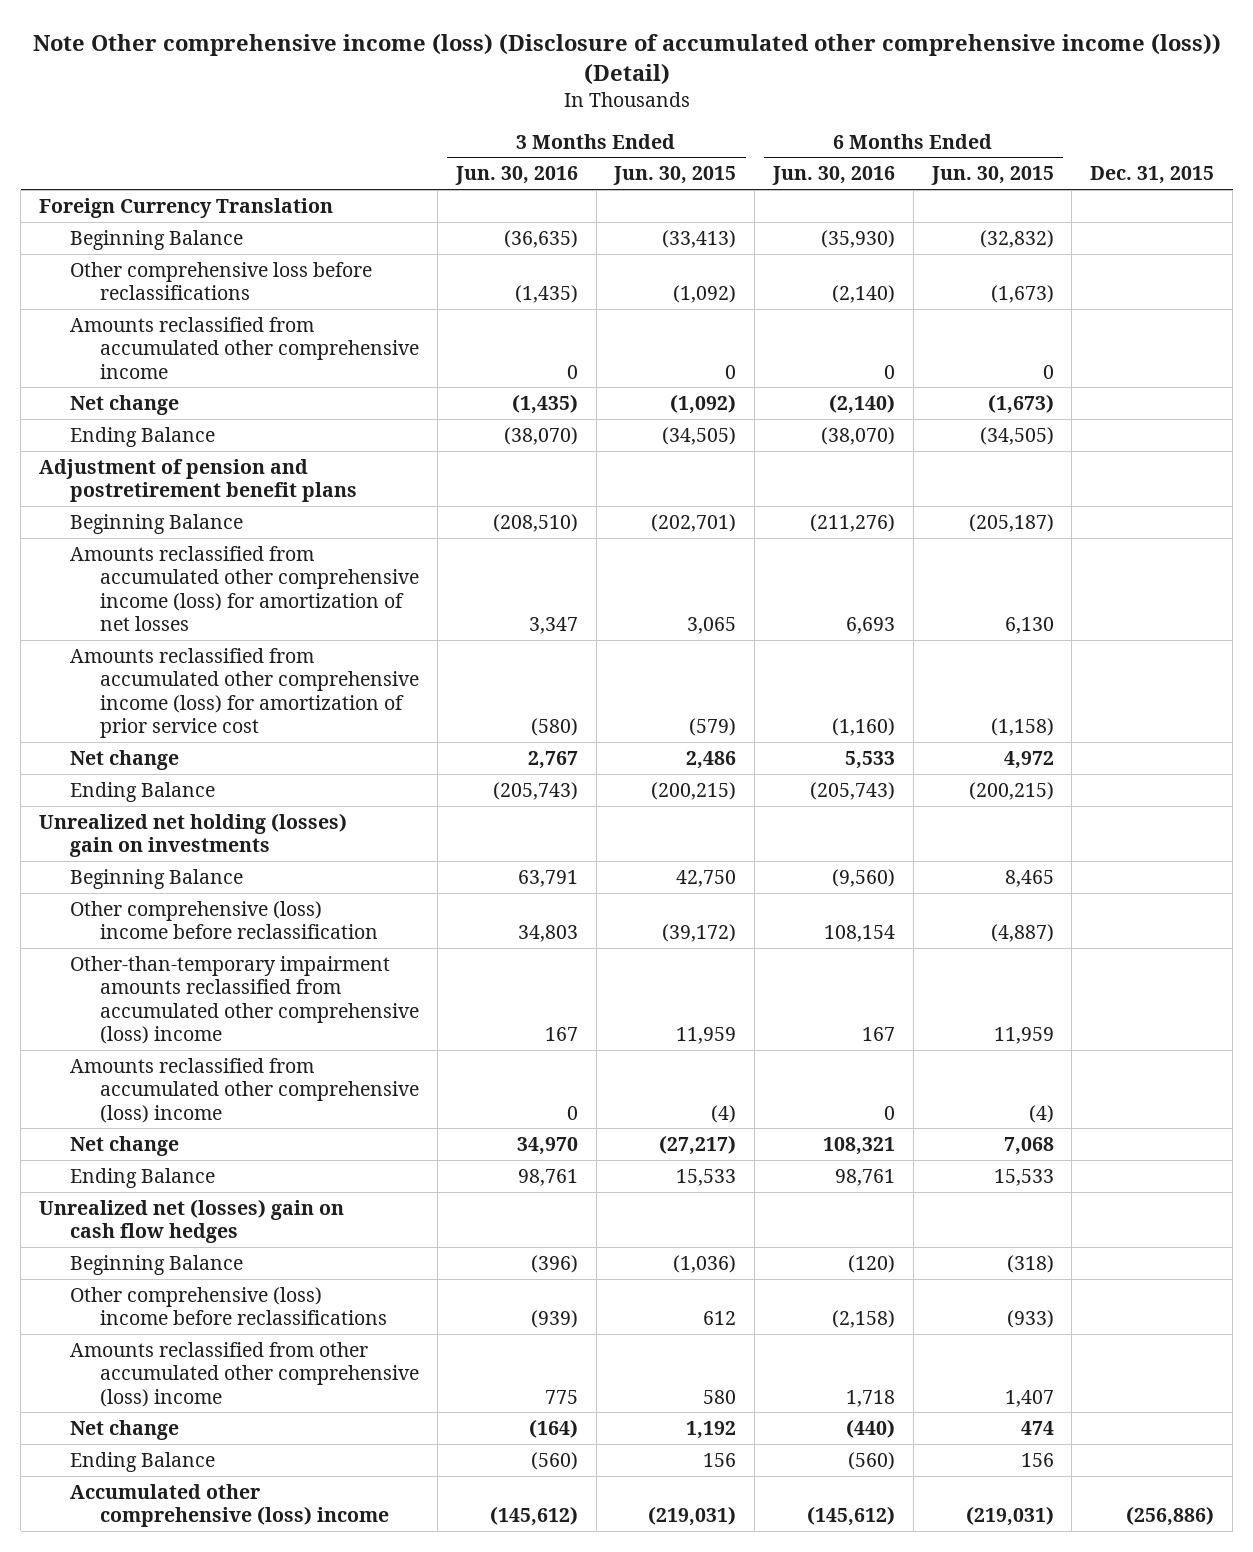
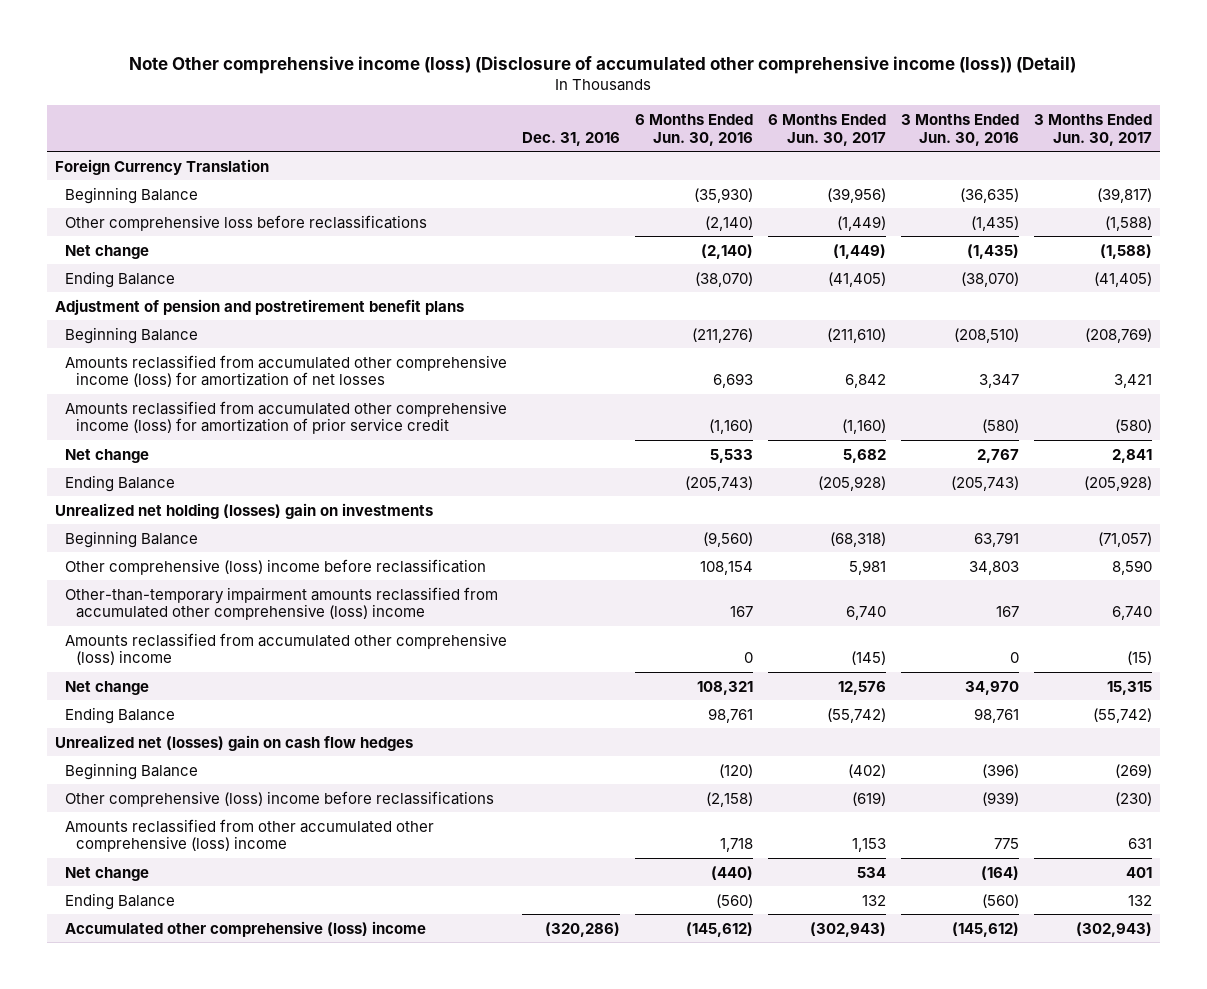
- | 3 Months Ended Jun. 30, 2016 | 3 Months Ended Jun. 30, 2015 | 6 Months Ended Jun. 30, 2016 | 6 Months Ended Jun. 30, 2015 | Dec. 31, 2015
+ | Dec. 31, 2016 | 6 Months Ended Jun. 30, 2016 | 6 Months Ended Jun. 30, 2017 | 3 Months Ended Jun. 30, 2016 | 3 Months Ended Jun. 30, 2017
- Amounts reclassified from accumulated other comprehensive income | 0 | 0 | 0 | 0 |
- Amounts reclassified from accumulated other comprehensive income (loss) for amortization of prior service cost | (580) | (579) | (1,160) | (1,158) |
+ Amounts reclassified from accumulated other comprehensive income (loss) for amortization of prior service credit | | (1,160) | (1,160) | (580) | (580)

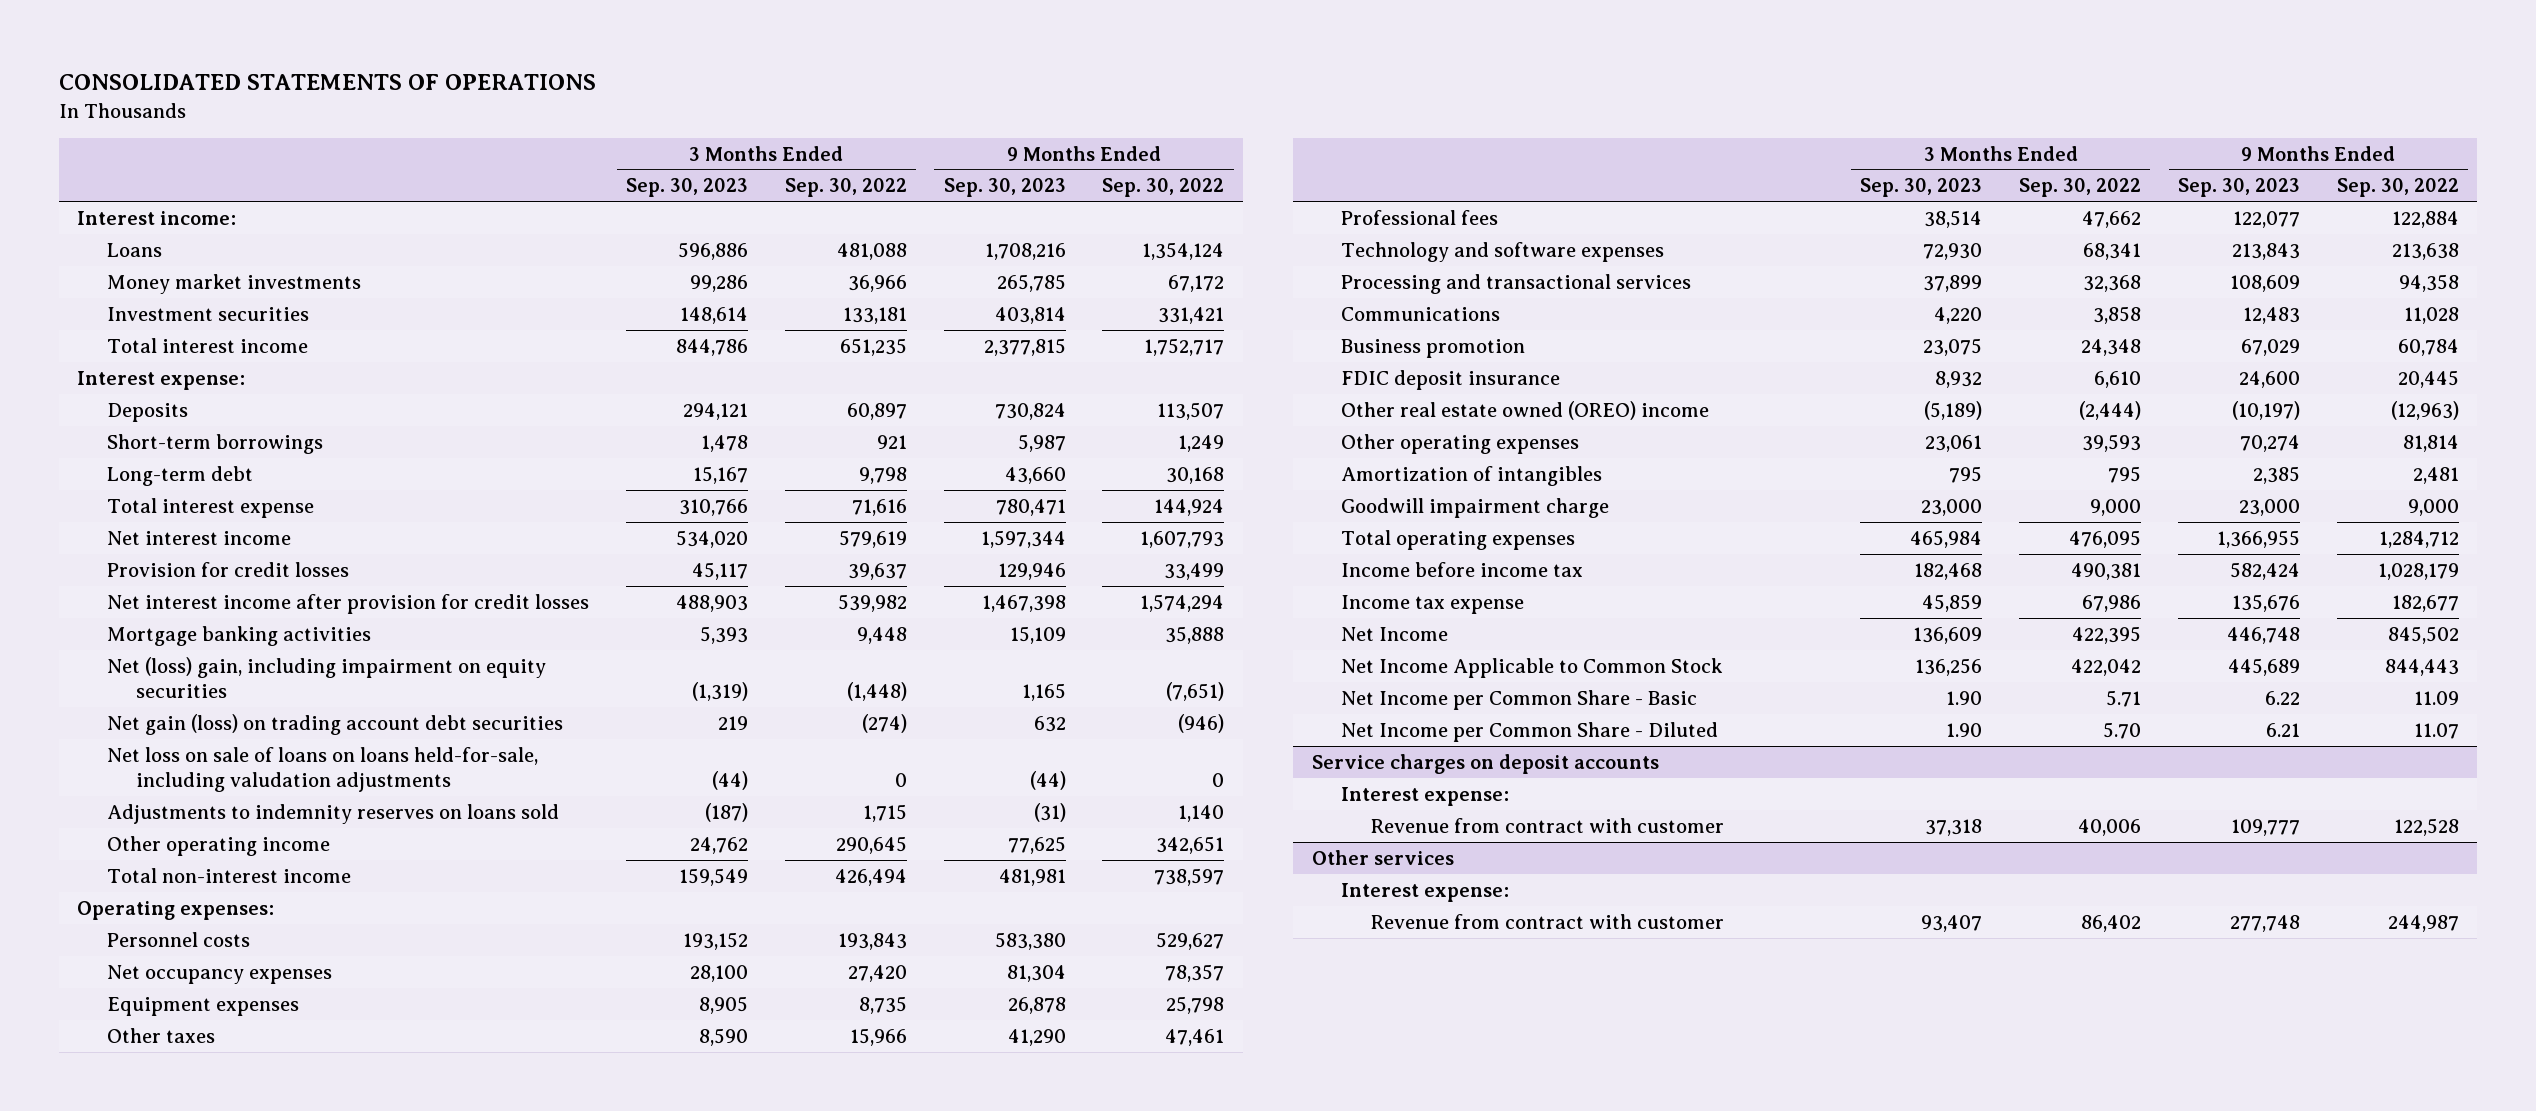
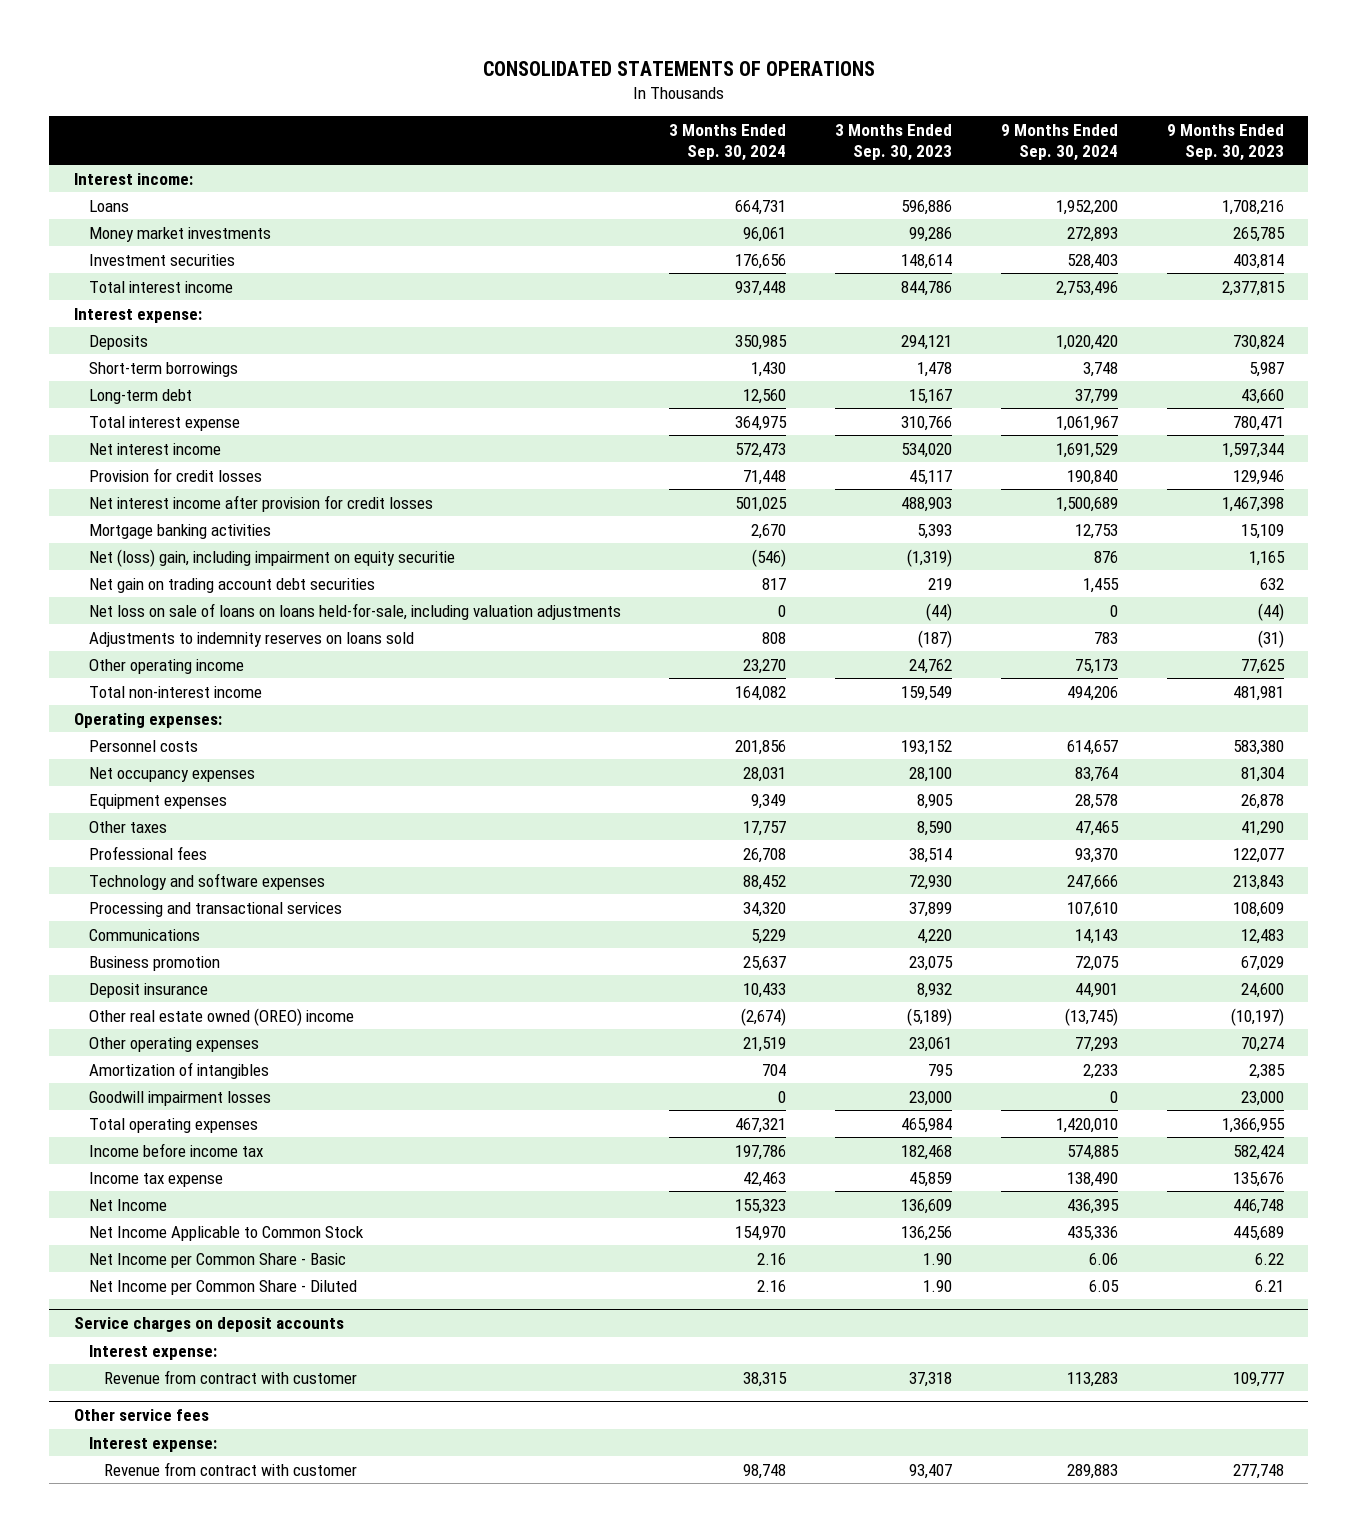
- | 3 Months Ended Sep. 30, 2023 | 3 Months Ended Sep. 30, 2022 | 9 Months Ended Sep. 30, 2023 | 9 Months Ended Sep. 30, 2022
+ | 3 Months Ended Sep. 30, 2024 | 3 Months Ended Sep. 30, 2023 | 9 Months Ended Sep. 30, 2024 | 9 Months Ended Sep. 30, 2023
- Net (loss) gain, including impairment on equity securities | (1,319) | (1,448) | 1,165 | (7,651)
- Net gain (loss) on trading account debt securities | 219 | (274) | 632 | (946)
- Net loss on sale of loans on loans held-for-sale, including valudation adjustments | (44) | 0 | (44) | 0
+ Net (loss) gain, including impairment on equity securitie | (546) | (1,319) | 876 | 1,165
+ Net gain on trading account debt securities | 817 | 219 | 1,455 | 632
+ Net loss on sale of loans on loans held-for-sale, including valuation adjustments | 0 | (44) | 0 | (44)
- FDIC deposit insurance | 8,932 | 6,610 | 24,600 | 20,445
+ Deposit insurance | 10,433 | 8,932 | 44,901 | 24,600
- Goodwill impairment charge | 23,000 | 9,000 | 23,000 | 9,000
+ Goodwill impairment losses | 0 | 23,000 | 0 | 23,000
- Other services
+ Other service fees

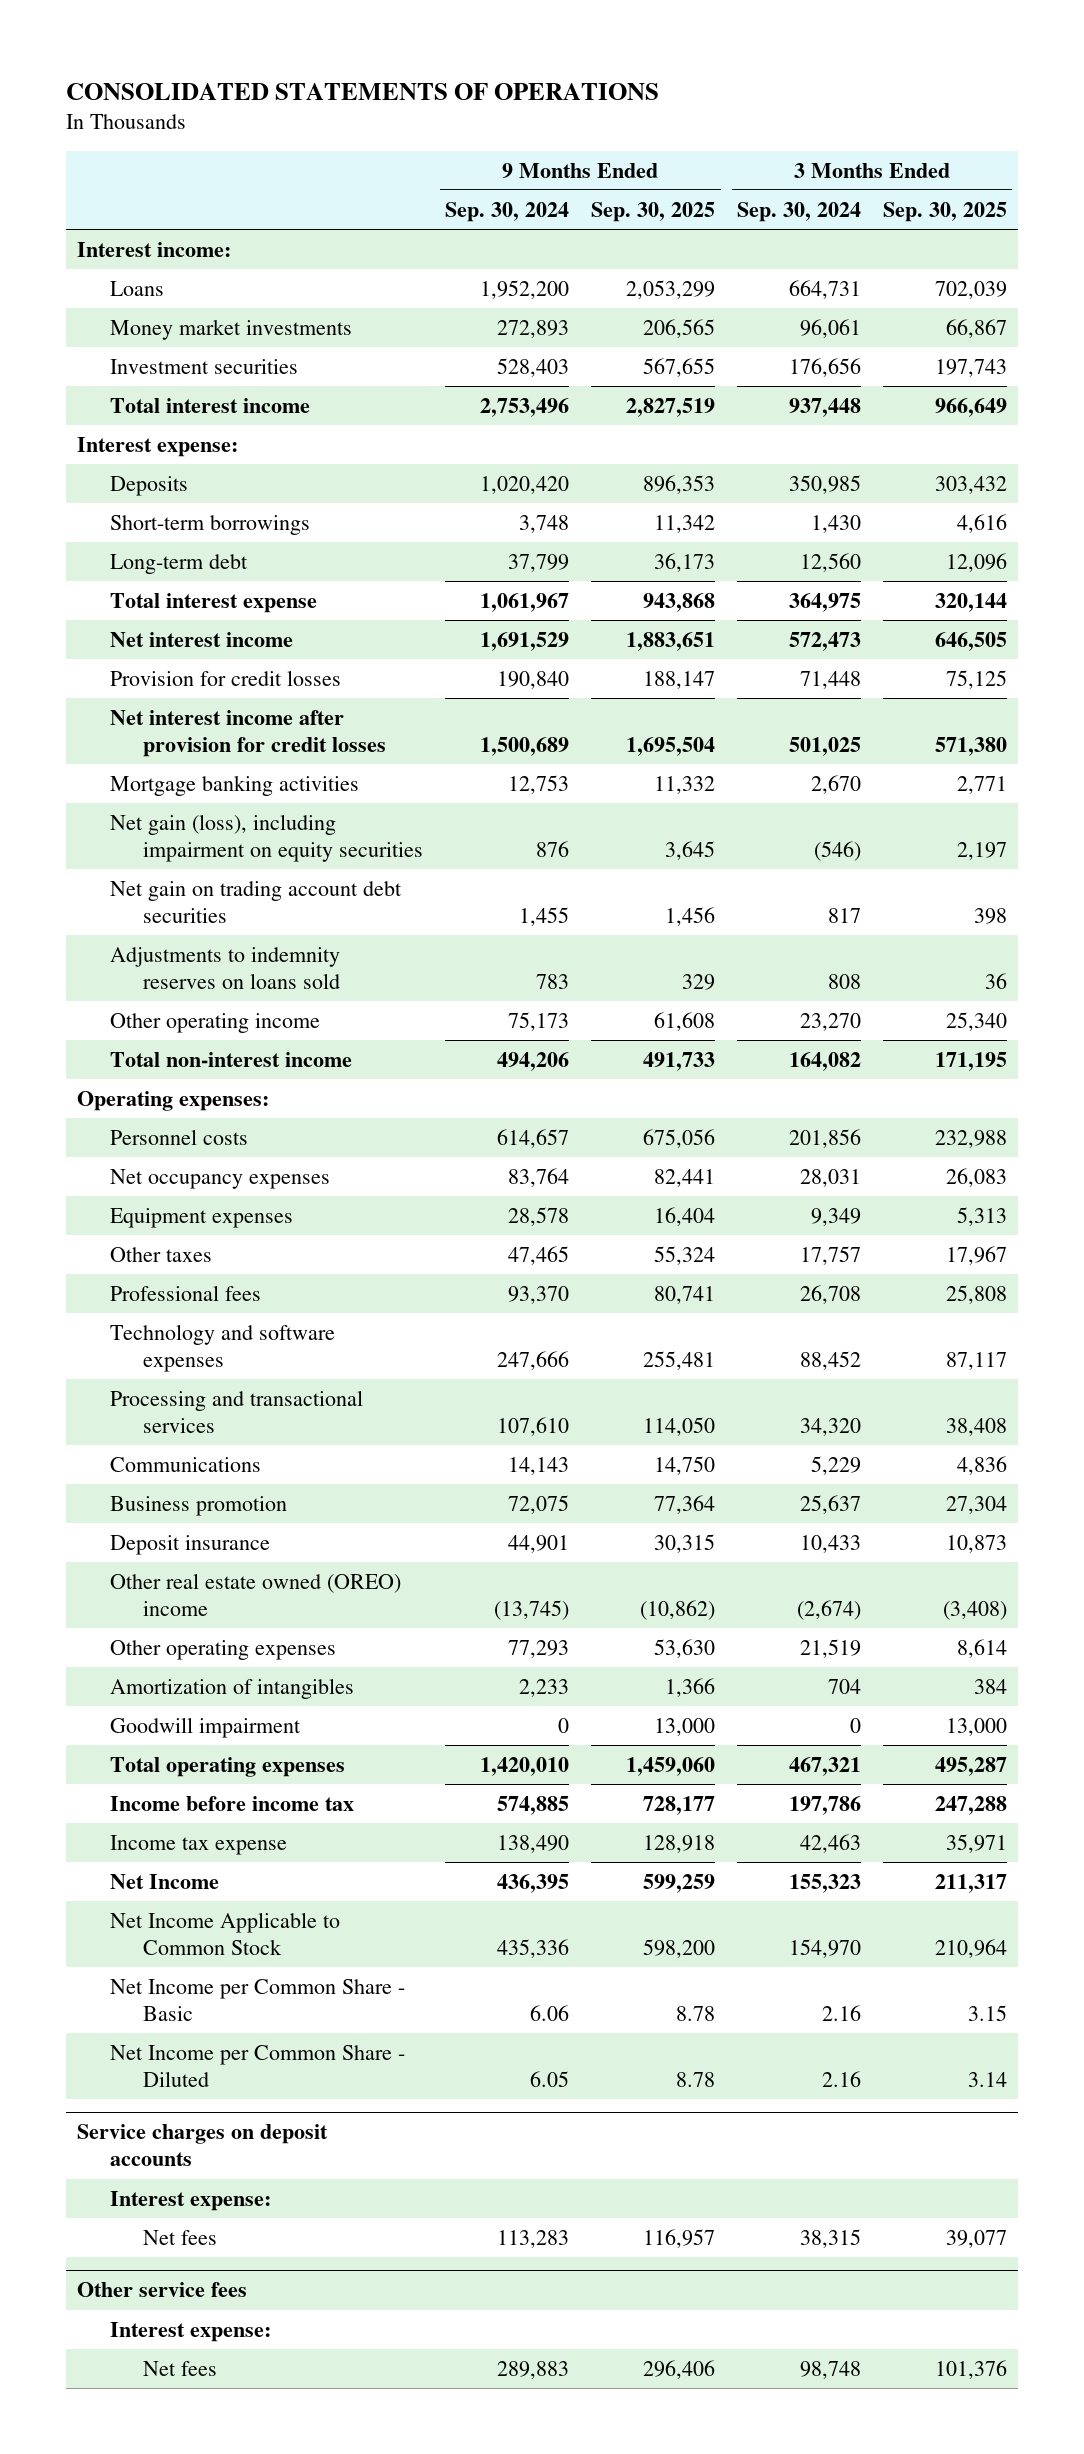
- | 3 Months Ended Sep. 30, 2024 | 3 Months Ended Sep. 30, 2023 | 9 Months Ended Sep. 30, 2024 | 9 Months Ended Sep. 30, 2023
+ | 9 Months Ended Sep. 30, 2024 | 9 Months Ended Sep. 30, 2025 | 3 Months Ended Sep. 30, 2024 | 3 Months Ended Sep. 30, 2025
- Net (loss) gain, including impairment on equity securitie | (546) | (1,319) | 876 | 1,165
+ Net gain (loss), including impairment on equity securities | 876 | 3,645 | (546) | 2,197
- Net loss on sale of loans on loans held-for-sale, including valuation adjustments | 0 | (44) | 0 | (44)
- Goodwill impairment losses | 0 | 23,000 | 0 | 23,000
+ Goodwill impairment | 0 | 13,000 | 0 | 13,000
@ Service charges on deposit accounts
- Revenue from contract with customer | 38,315 | 37,318 | 113,283 | 109,777
+ Net fees | 113,283 | 116,957 | 38,315 | 39,077
@ Other service fees
- Revenue from contract with customer | 98,748 | 93,407 | 289,883 | 277,748
+ Net fees | 289,883 | 296,406 | 98,748 | 101,376

